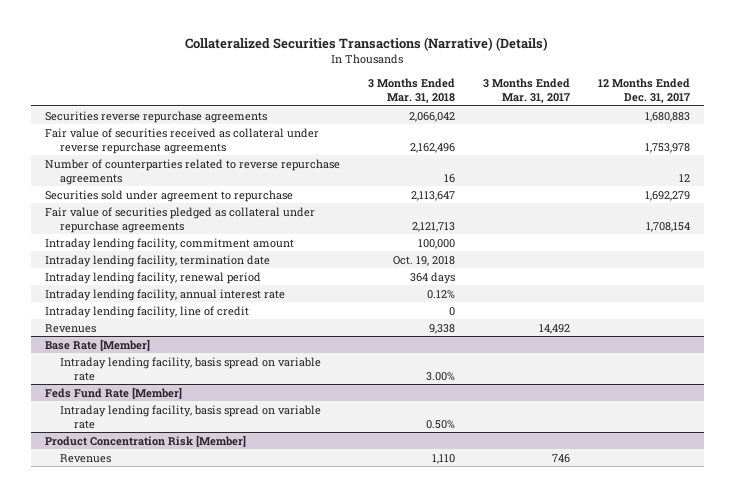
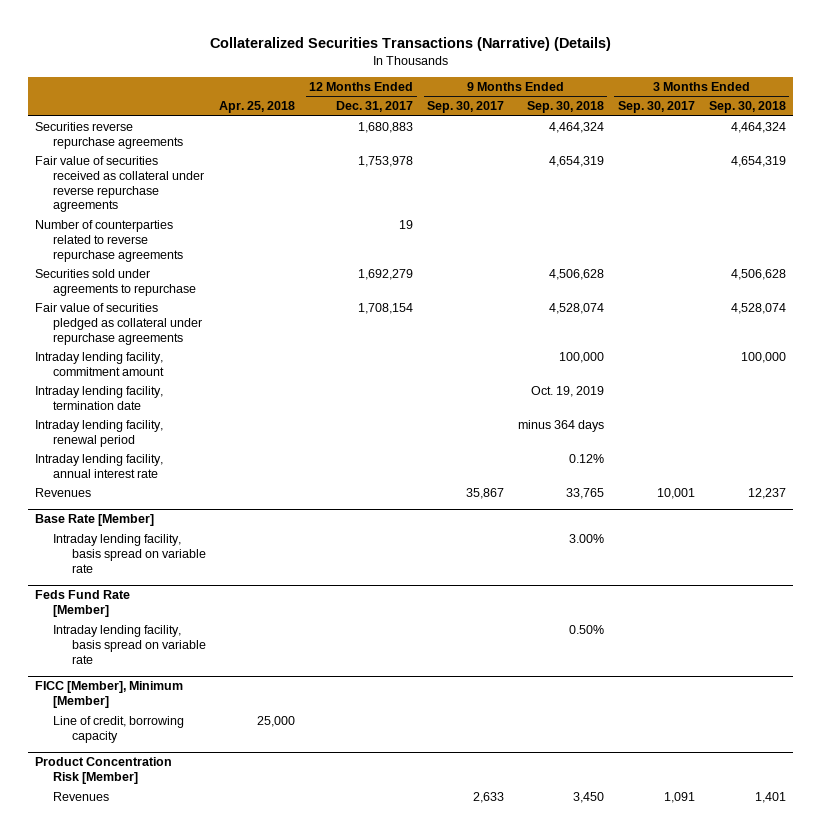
- | 3 Months Ended Mar. 31, 2018 | 3 Months Ended Mar. 31, 2017 | 12 Months Ended Dec. 31, 2017
+ | Apr. 25, 2018 | 12 Months Ended Dec. 31, 2017 | 9 Months Ended Sep. 30, 2017 | 9 Months Ended Sep. 30, 2018 | 3 Months Ended Sep. 30, 2017 | 3 Months Ended Sep. 30, 2018
- Number of counterparties related to reverse repurchase agreements | 16 | | 12
- Securities sold under agreement to repurchase | 2,113,647 | | 1,692,279
+ Number of counterparties related to reverse repurchase agreements | | 19 | | | |
+ Securities sold under agreements to repurchase | | 1,692,279 | | 4,506,628 | | 4,506,628
- Intraday lending facility, line of credit | 0 | |
+ FICC [Member], Minimum [Member]
+ Line of credit, borrowing capacity | 25,000 | | | | |

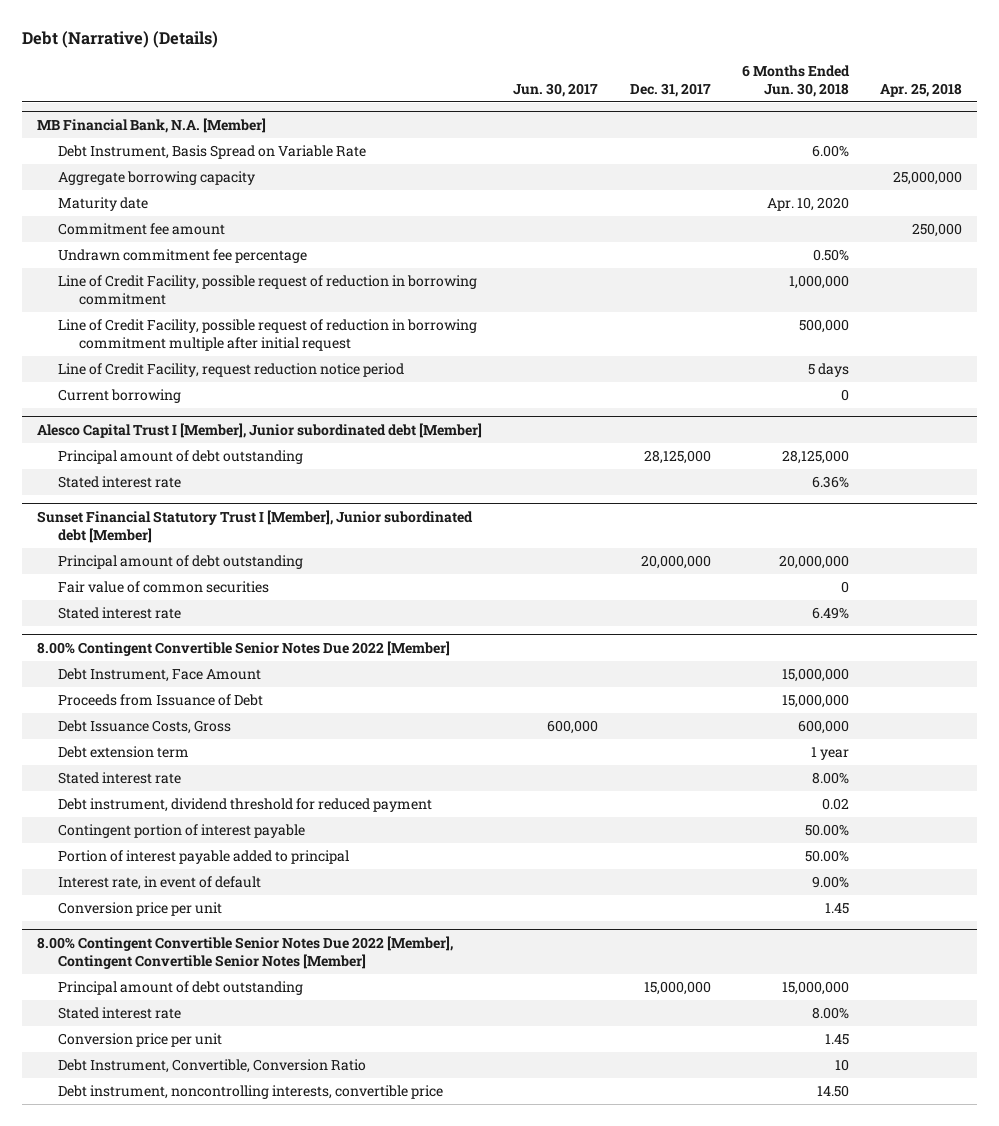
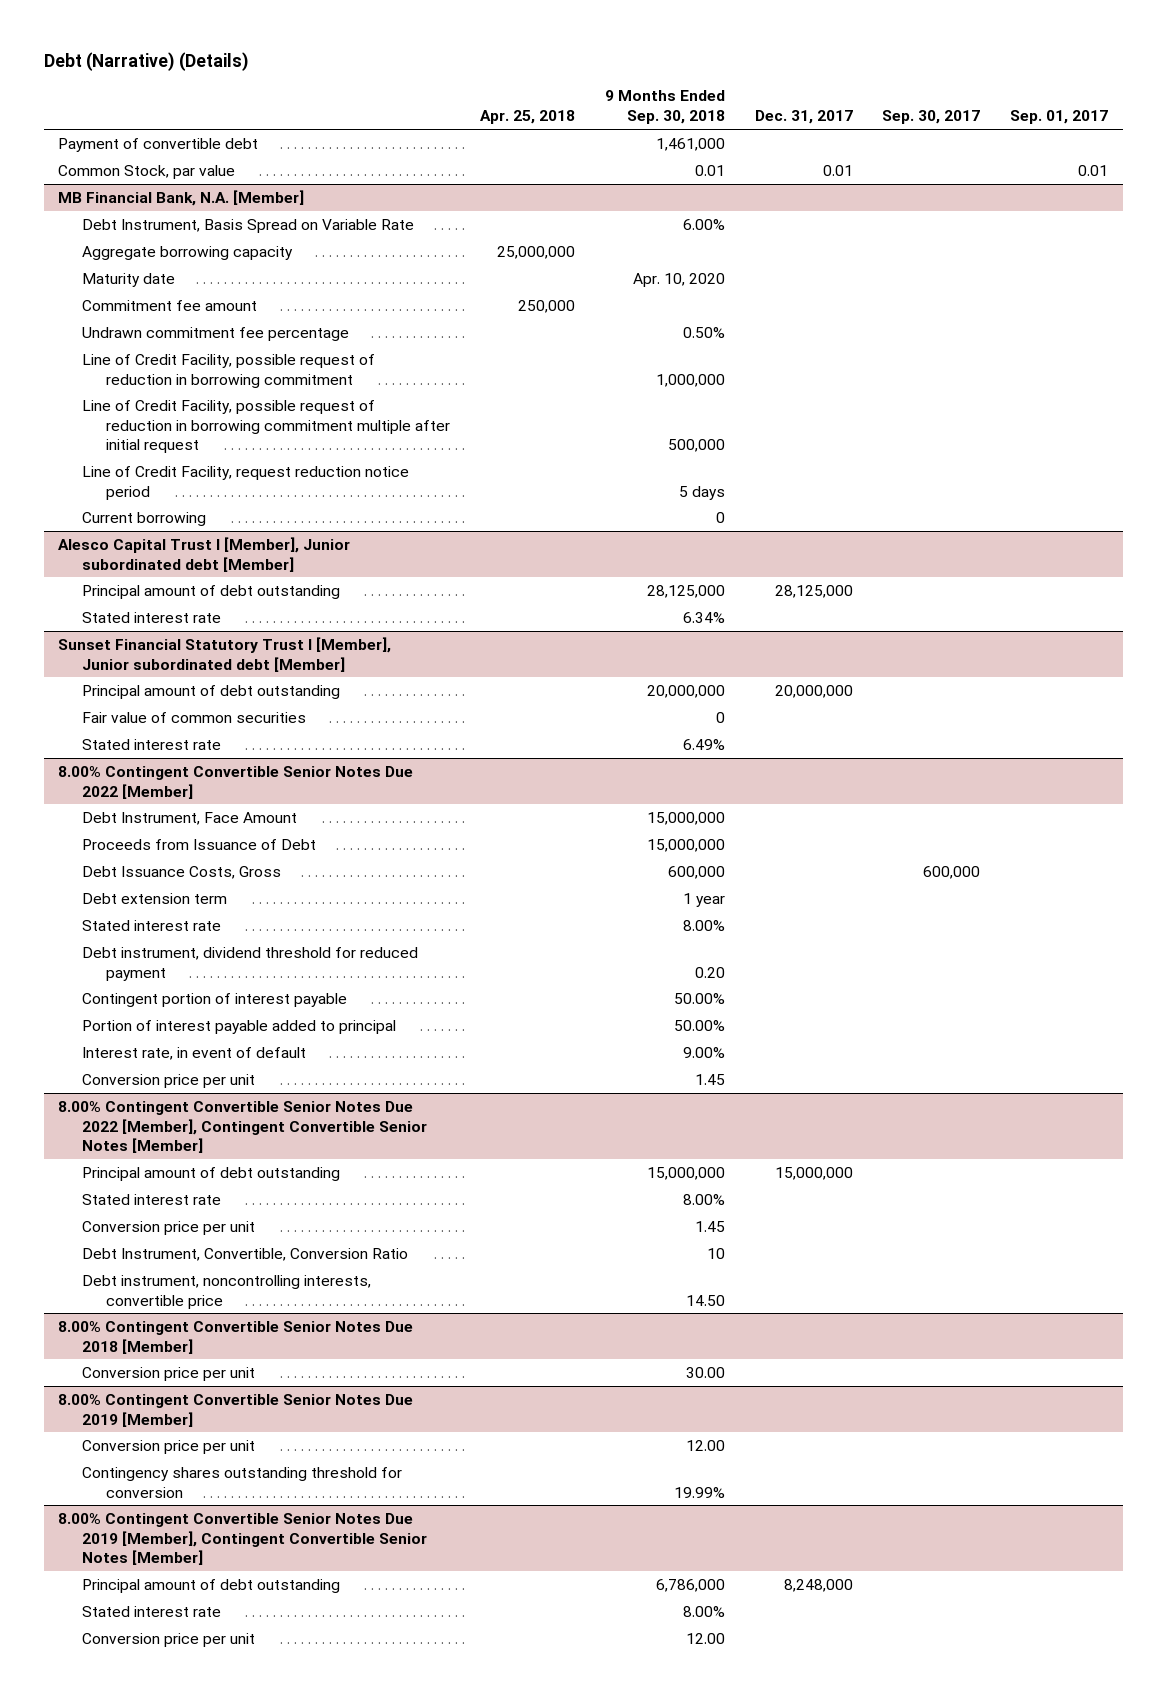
- | Jun. 30, 2017 | Dec. 31, 2017 | 6 Months Ended Jun. 30, 2018 | Apr. 25, 2018
+ | Apr. 25, 2018 | 9 Months Ended Sep. 30, 2018 | Dec. 31, 2017 | Sep. 30, 2017 | Sep. 01, 2017
+ Payment of convertible debt | | 1,461,000 | | |
+ Common Stock, par value | | 0.01 | 0.01 | | 0.01
+ 8.00% Contingent Convertible Senior Notes Due 2018 [Member]
+ Conversion price per unit | | 30.00 | | |
+ 8.00% Contingent Convertible Senior Notes Due 2019 [Member]
+ Conversion price per unit | | 12.00 | | |
+ Contingency shares outstanding threshold for conversion | | 19.99% | | |
+ 8.00% Contingent Convertible Senior Notes Due 2019 [Member], Contingent Convertible Senior Notes [Member]
+ Principal amount of debt outstanding | | 6,786,000 | 8,248,000 | |
+ Stated interest rate | | 8.00% | | |
+ Conversion price per unit | | 12.00 | | |

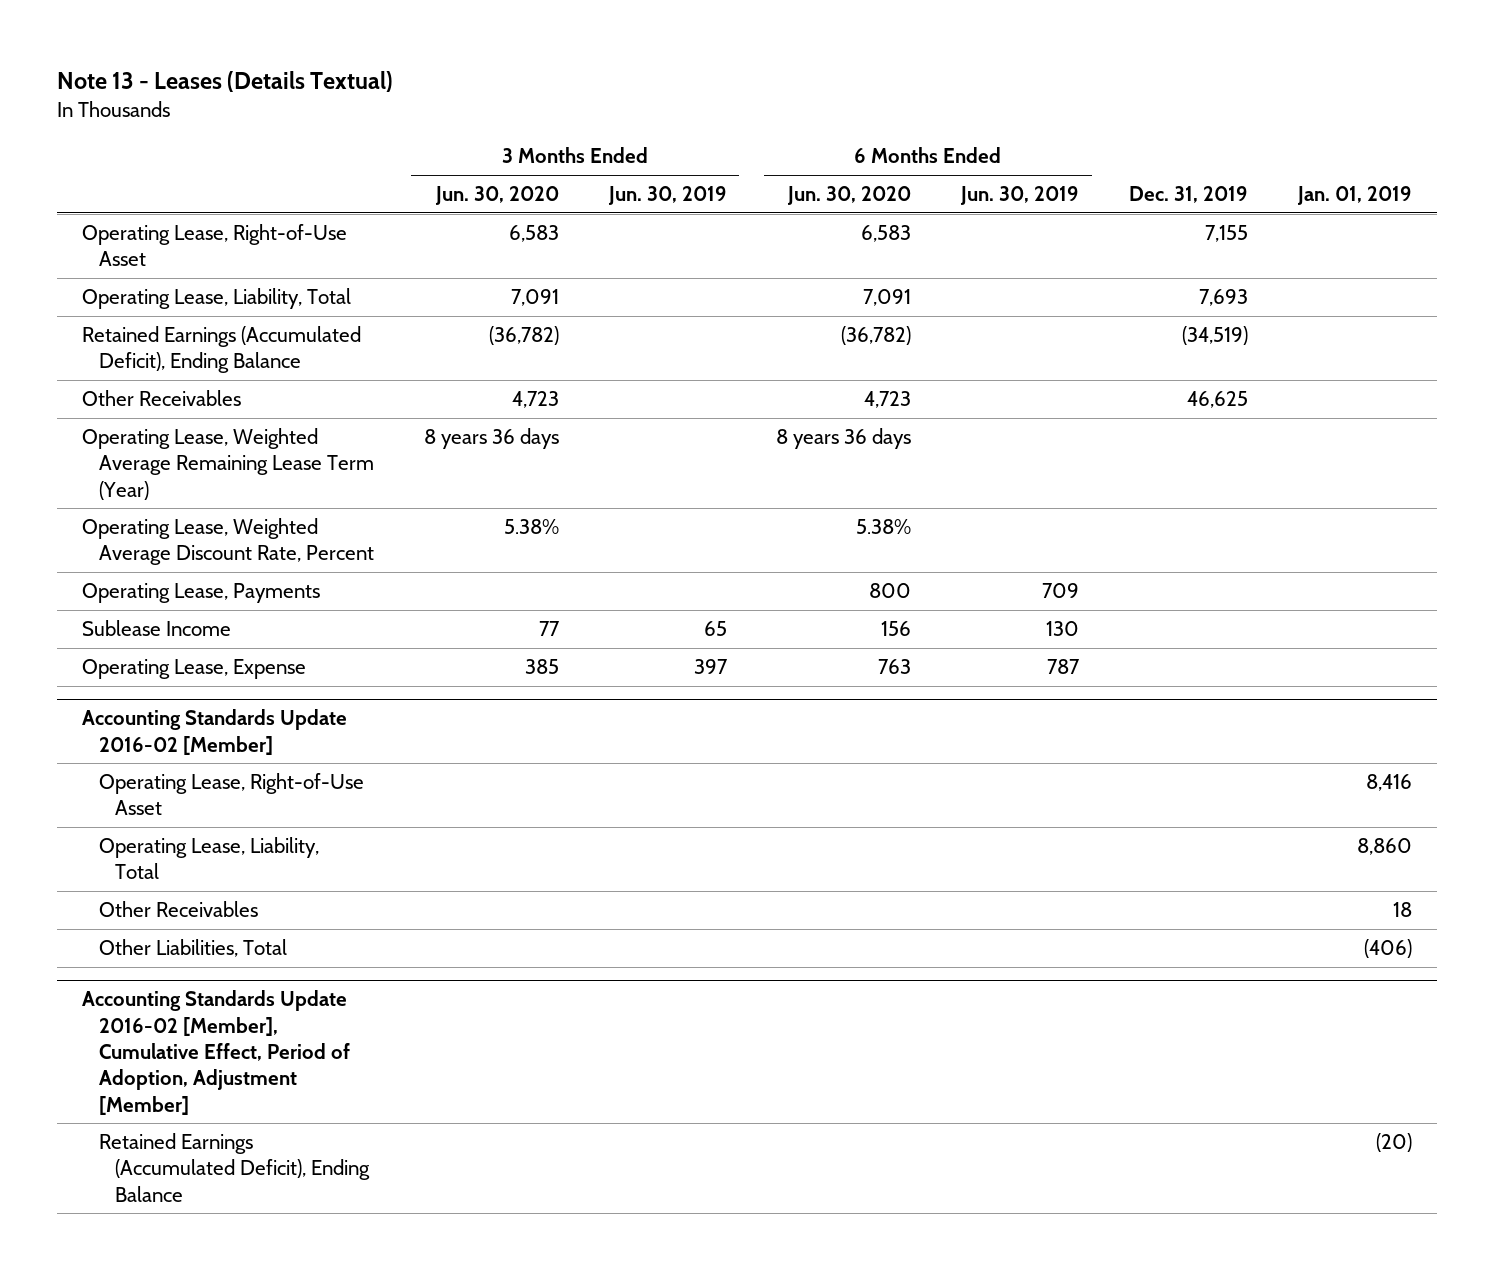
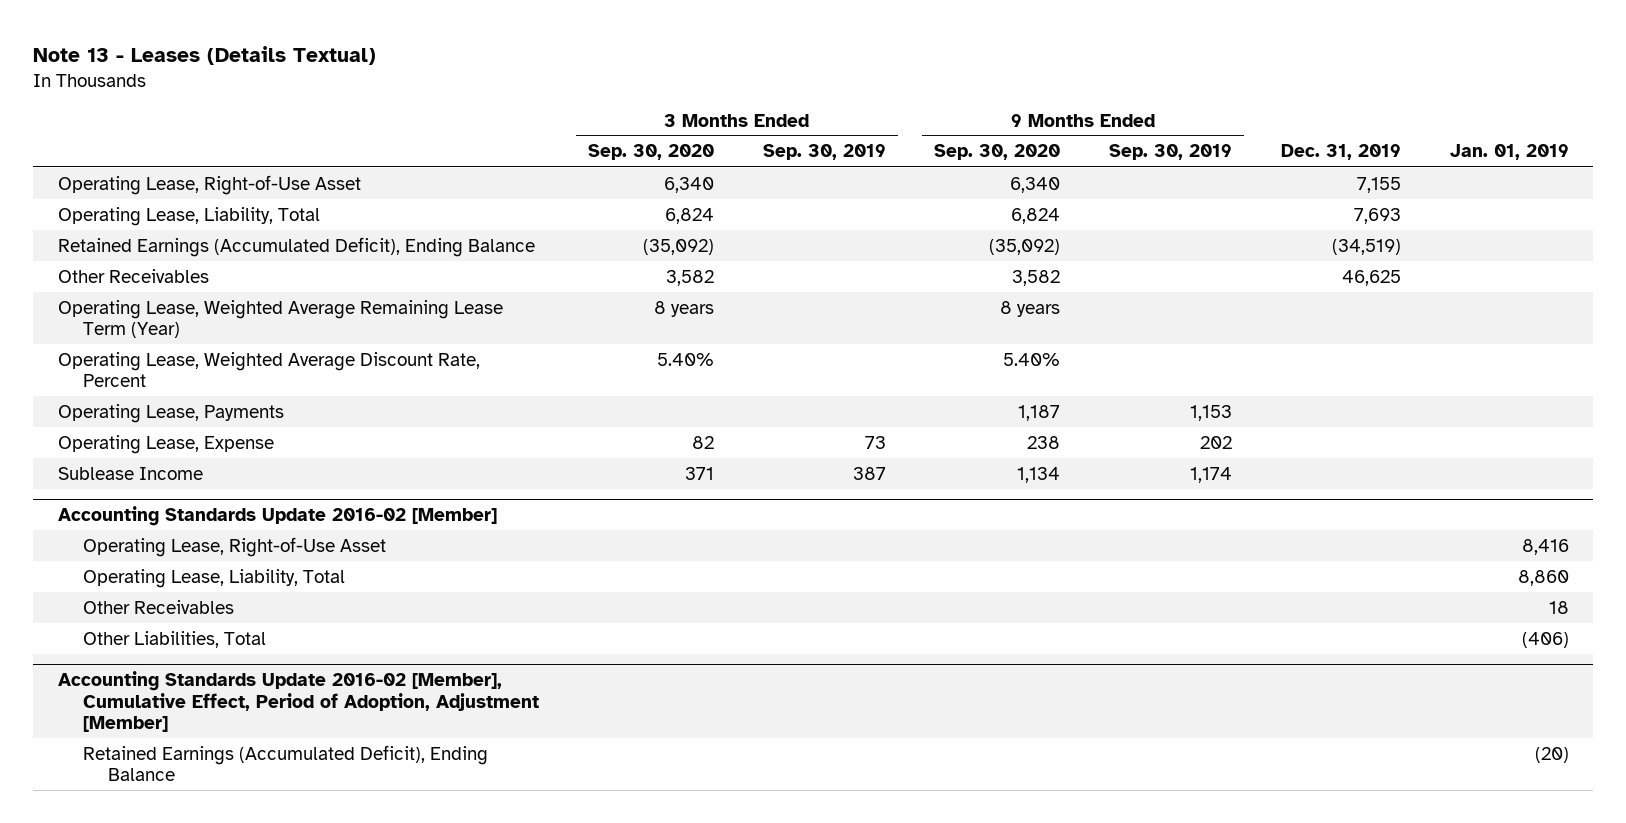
- | 3 Months Ended Jun. 30, 2020 | 3 Months Ended Jun. 30, 2019 | 6 Months Ended Jun. 30, 2020 | 6 Months Ended Jun. 30, 2019 | Dec. 31, 2019 | Jan. 01, 2019
+ | 3 Months Ended Sep. 30, 2020 | 3 Months Ended Sep. 30, 2019 | 9 Months Ended Sep. 30, 2020 | 9 Months Ended Sep. 30, 2019 | Dec. 31, 2019 | Jan. 01, 2019
moved down: Sublease Income | 371 | 387 | 1,134 | 1,174 | |

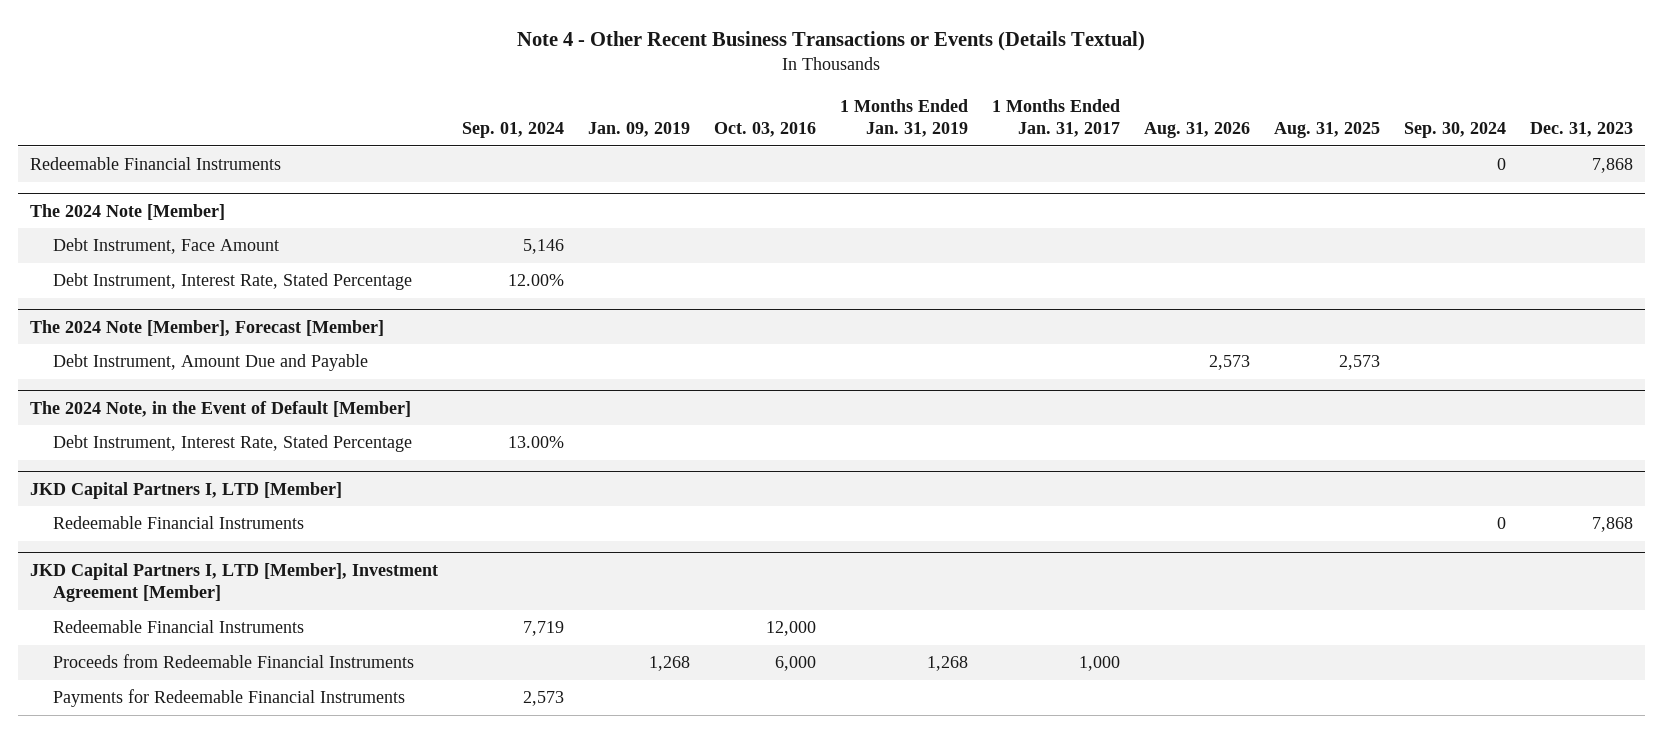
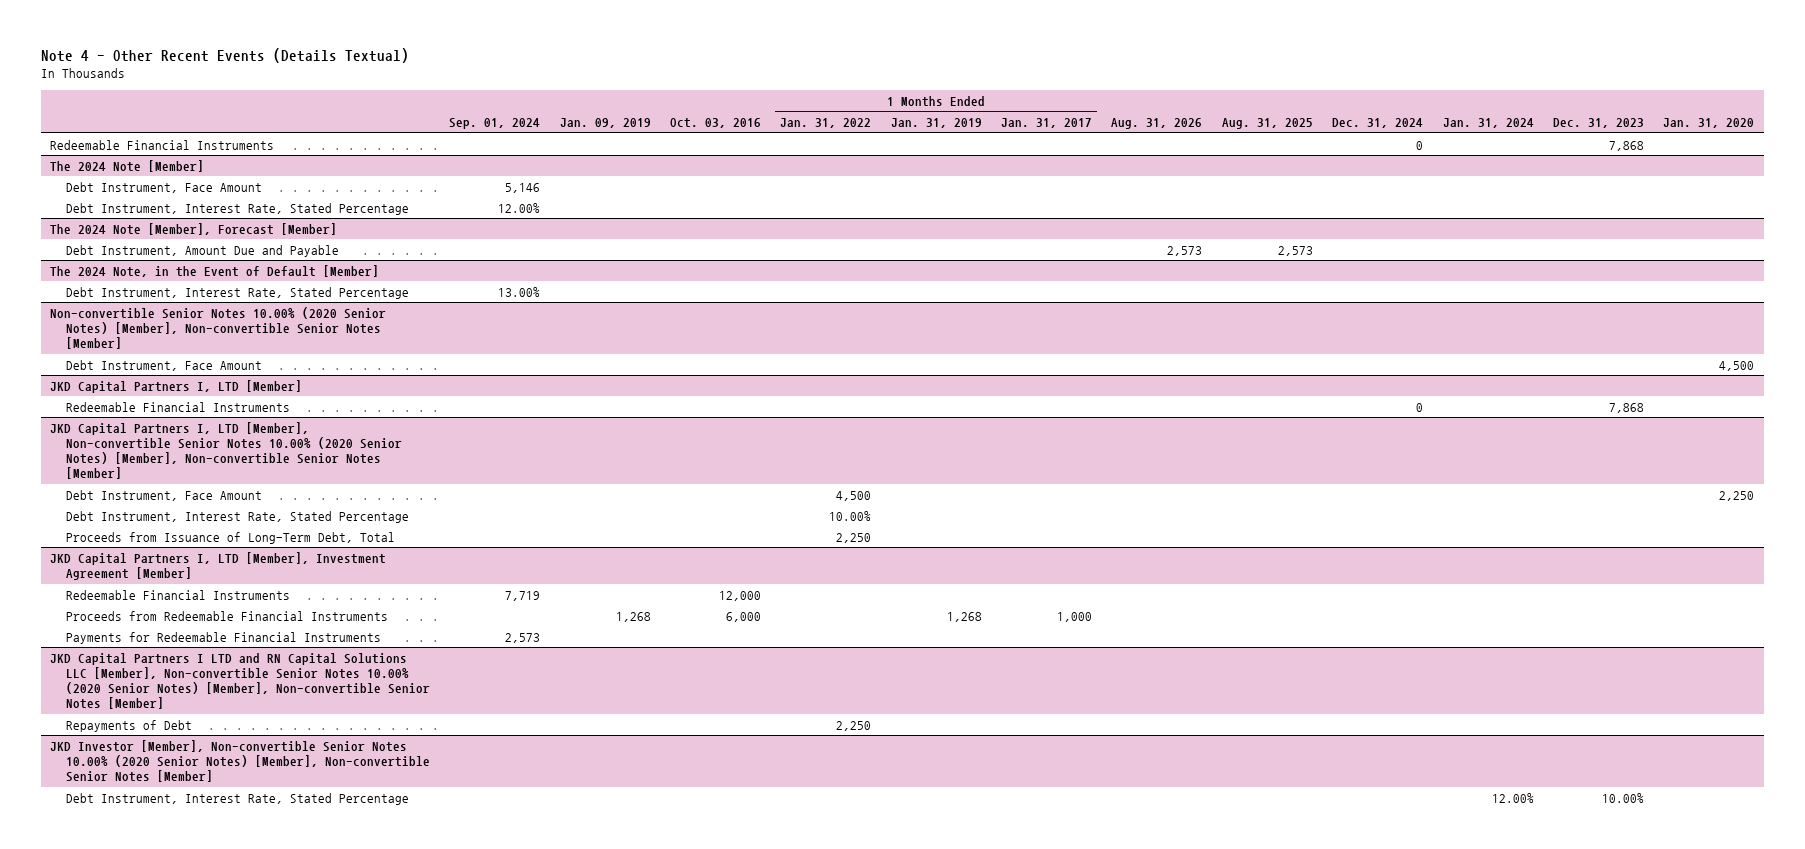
- Note 4 - Other Recent Business Transactions or Events (Details Textual)
+ Note 4 - Other Recent Events (Details Textual)
- | Sep. 01, 2024 | Jan. 09, 2019 | Oct. 03, 2016 | 1 Months Ended Jan. 31, 2019 | 1 Months Ended Jan. 31, 2017 | Aug. 31, 2026 | Aug. 31, 2025 | Sep. 30, 2024 | Dec. 31, 2023
+ | Sep. 01, 2024 | Jan. 09, 2019 | Oct. 03, 2016 | 1 Months Ended Jan. 31, 2022 | 1 Months Ended Jan. 31, 2019 | 1 Months Ended Jan. 31, 2017 | Aug. 31, 2026 | Aug. 31, 2025 | Dec. 31, 2024 | Jan. 31, 2024 | Dec. 31, 2023 | Jan. 31, 2020
+ Non-convertible Senior Notes 10.00% (2020 Senior Notes) [Member], Non-convertible Senior Notes [Member]
+ Debt Instrument, Face Amount | | | | | | | | | | | | 4,500
+ JKD Capital Partners I, LTD [Member], Non-convertible Senior Notes 10.00% (2020 Senior Notes) [Member], Non-convertible Senior Notes [Member]
+ Debt Instrument, Face Amount | | | | 4,500 | | | | | | | | 2,250
+ Debt Instrument, Interest Rate, Stated Percentage | | | | 10.00% | | | | | | | |
+ Proceeds from Issuance of Long-Term Debt, Total | | | | 2,250 | | | | | | | |
+ JKD Capital Partners I LTD and RN Capital Solutions LLC [Member], Non-convertible Senior Notes 10.00% (2020 Senior Notes) [Member], Non-convertible Senior Notes [Member]
+ Repayments of Debt | | | | 2,250 | | | | | | | |
+ JKD Investor [Member], Non-convertible Senior Notes 10.00% (2020 Senior Notes) [Member], Non-convertible Senior Notes [Member]
+ Debt Instrument, Interest Rate, Stated Percentage | | | | | | | | | | 12.00% | 10.00% |

